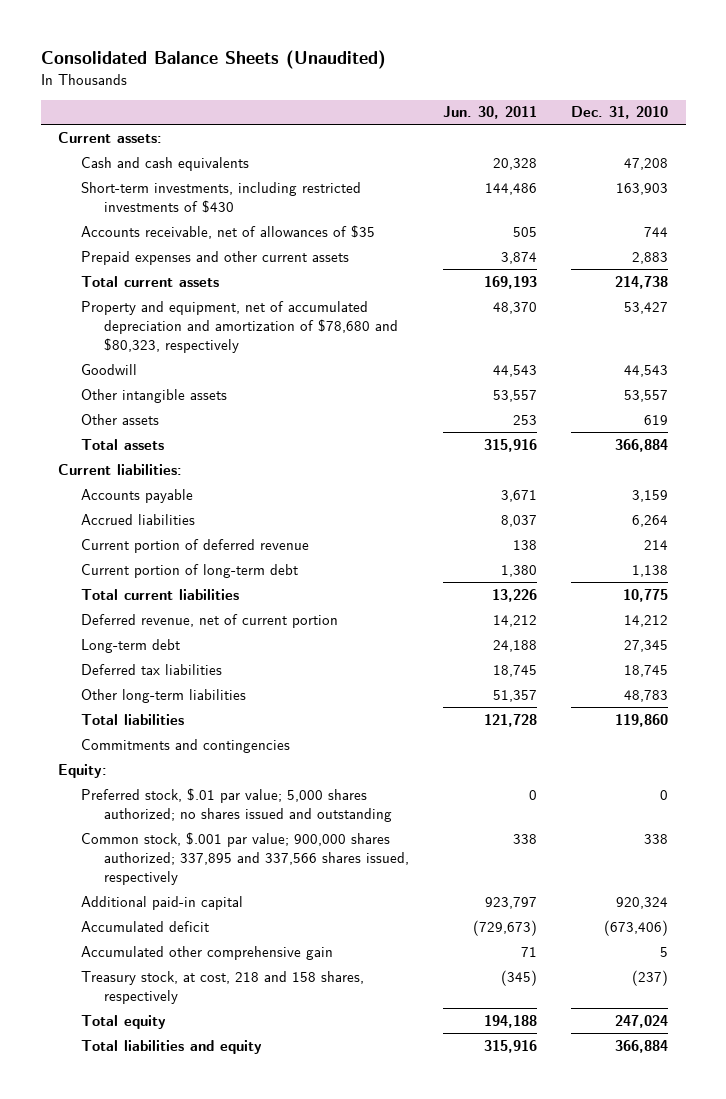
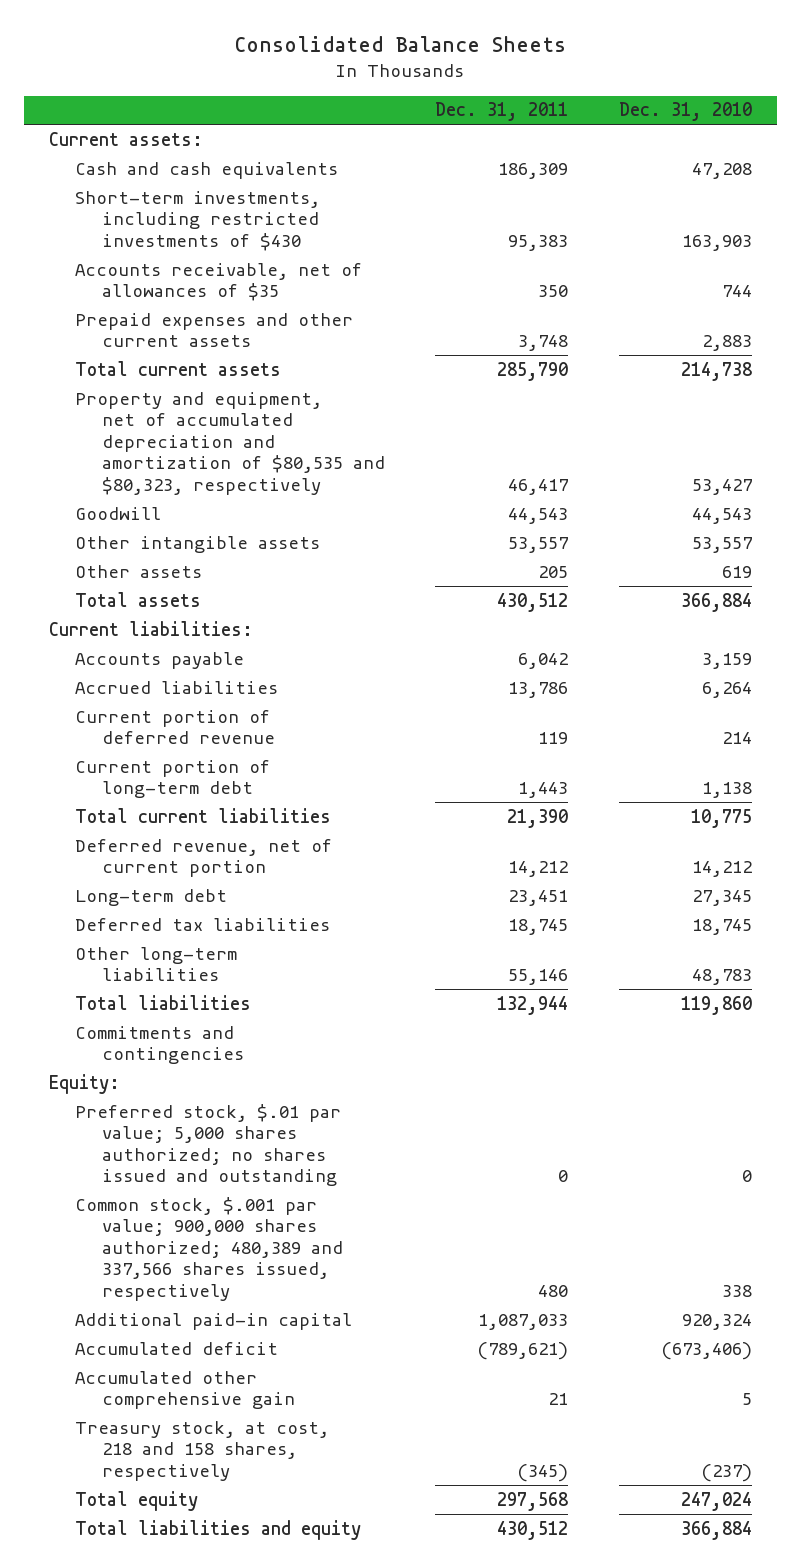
- Consolidated Balance Sheets (Unaudited)
+ Consolidated Balance Sheets
- | Jun. 30, 2011 | Dec. 31, 2010
+ | Dec. 31, 2011 | Dec. 31, 2010
- Property and equipment, net of accumulated depreciation and amortization of $78,680 and $80,323, respectively | 48,370 | 53,427
+ Property and equipment, net of accumulated depreciation and amortization of $80,535 and $80,323, respectively | 46,417 | 53,427
- Common stock, $.001 par value; 900,000 shares authorized; 337,895 and 337,566 shares issued, respectively | 338 | 338
+ Common stock, $.001 par value; 900,000 shares authorized; 480,389 and 337,566 shares issued, respectively | 480 | 338

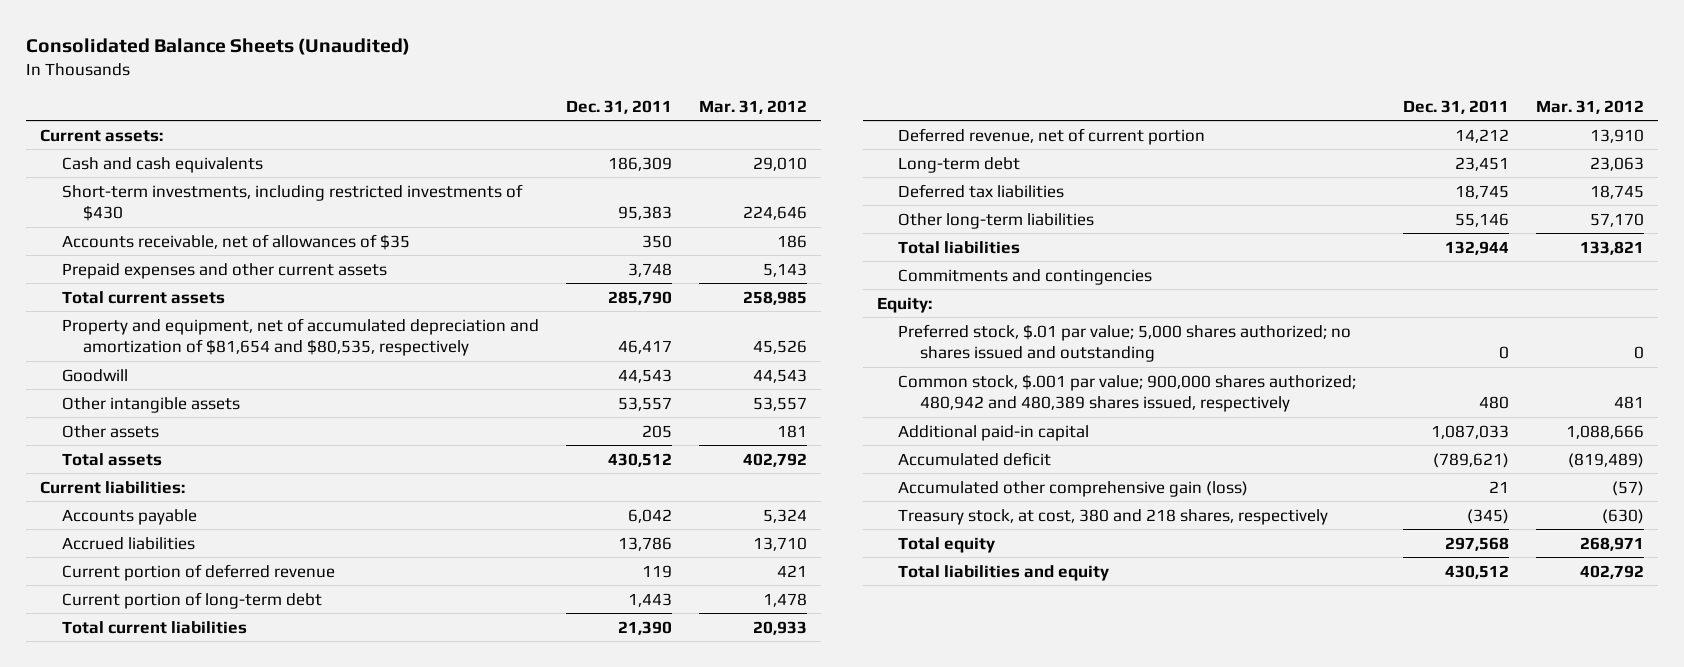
- Consolidated Balance Sheets
+ Consolidated Balance Sheets (Unaudited)
- | Dec. 31, 2011 | Dec. 31, 2010
+ | Dec. 31, 2011 | Mar. 31, 2012
- Property and equipment, net of accumulated depreciation and amortization of $80,535 and $80,323, respectively | 46,417 | 53,427
+ Property and equipment, net of accumulated depreciation and amortization of $81,654 and $80,535, respectively | 46,417 | 45,526
- Common stock, $.001 par value; 900,000 shares authorized; 480,389 and 337,566 shares issued, respectively | 480 | 338
+ Common stock, $.001 par value; 900,000 shares authorized; 480,942 and 480,389 shares issued, respectively | 480 | 481
- Accumulated other comprehensive gain | 21 | 5
- Treasury stock, at cost, 218 and 158 shares, respectively | (345) | (237)
+ Accumulated other comprehensive gain (loss) | 21 | (57)
+ Treasury stock, at cost, 380 and 218 shares, respectively | (345) | (630)

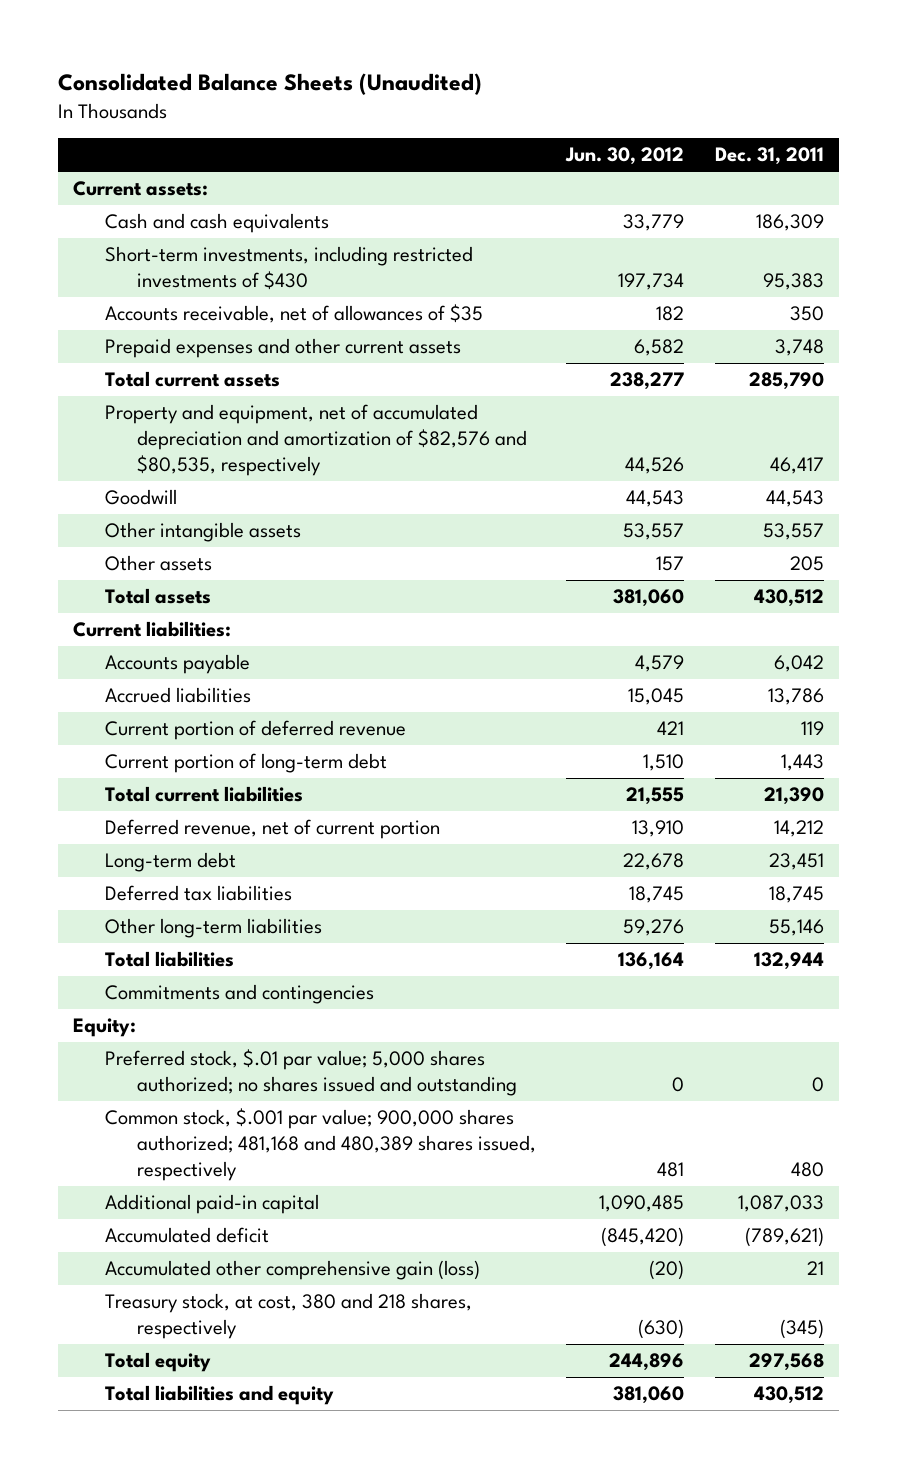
- | Dec. 31, 2011 | Mar. 31, 2012
+ | Jun. 30, 2012 | Dec. 31, 2011
- Property and equipment, net of accumulated depreciation and amortization of $81,654 and $80,535, respectively | 46,417 | 45,526
+ Property and equipment, net of accumulated depreciation and amortization of $82,576 and $80,535, respectively | 44,526 | 46,417
- Common stock, $.001 par value; 900,000 shares authorized; 480,942 and 480,389 shares issued, respectively | 480 | 481
+ Common stock, $.001 par value; 900,000 shares authorized; 481,168 and 480,389 shares issued, respectively | 481 | 480

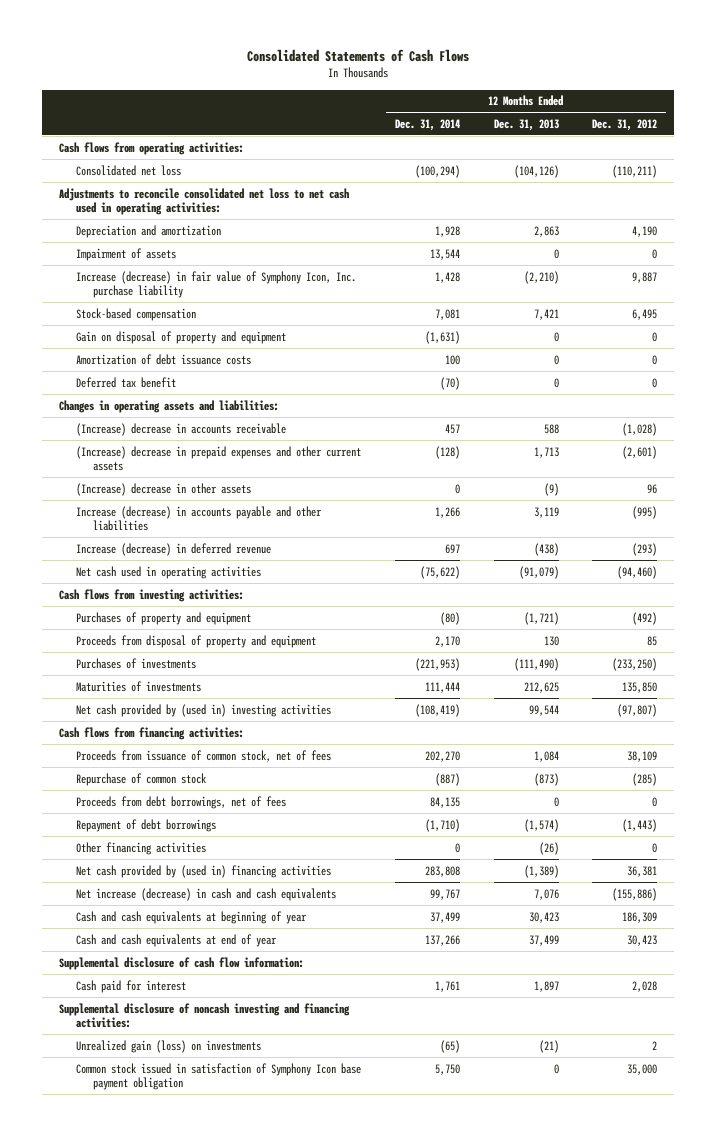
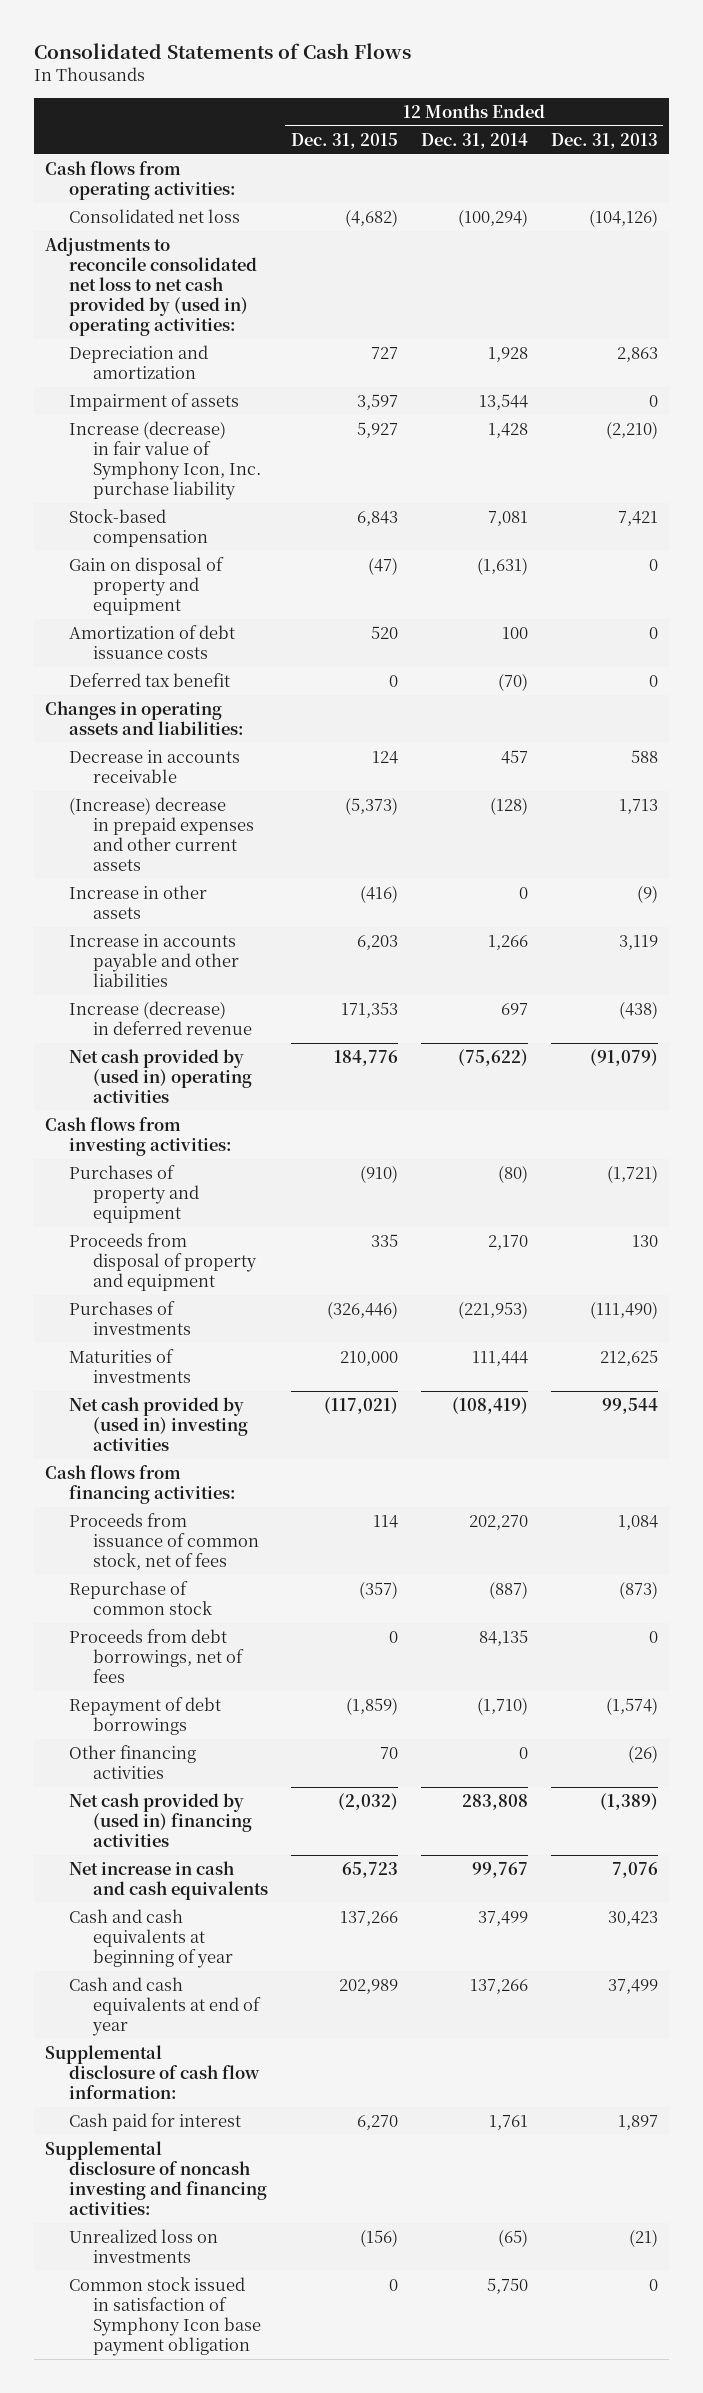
- | 12 Months Ended Dec. 31, 2014 | 12 Months Ended Dec. 31, 2013 | 12 Months Ended Dec. 31, 2012
+ | 12 Months Ended Dec. 31, 2015 | 12 Months Ended Dec. 31, 2014 | 12 Months Ended Dec. 31, 2013
- Adjustments to reconcile consolidated net loss to net cash used in operating activities:
+ Adjustments to reconcile consolidated net loss to net cash provided by (used in) operating activities:
- (Increase) decrease in accounts receivable | 457 | 588 | (1,028)
+ Decrease in accounts receivable | 124 | 457 | 588
- (Increase) decrease in other assets | 0 | (9) | 96
- Increase (decrease) in accounts payable and other liabilities | 1,266 | 3,119 | (995)
+ Increase in other assets | (416) | 0 | (9)
+ Increase in accounts payable and other liabilities | 6,203 | 1,266 | 3,119
- Net cash used in operating activities | (75,622) | (91,079) | (94,460)
+ Net cash provided by (used in) operating activities | 184,776 | (75,622) | (91,079)
- Net increase (decrease) in cash and cash equivalents | 99,767 | 7,076 | (155,886)
+ Net increase in cash and cash equivalents | 65,723 | 99,767 | 7,076
- Unrealized gain (loss) on investments | (65) | (21) | 2
+ Unrealized loss on investments | (156) | (65) | (21)

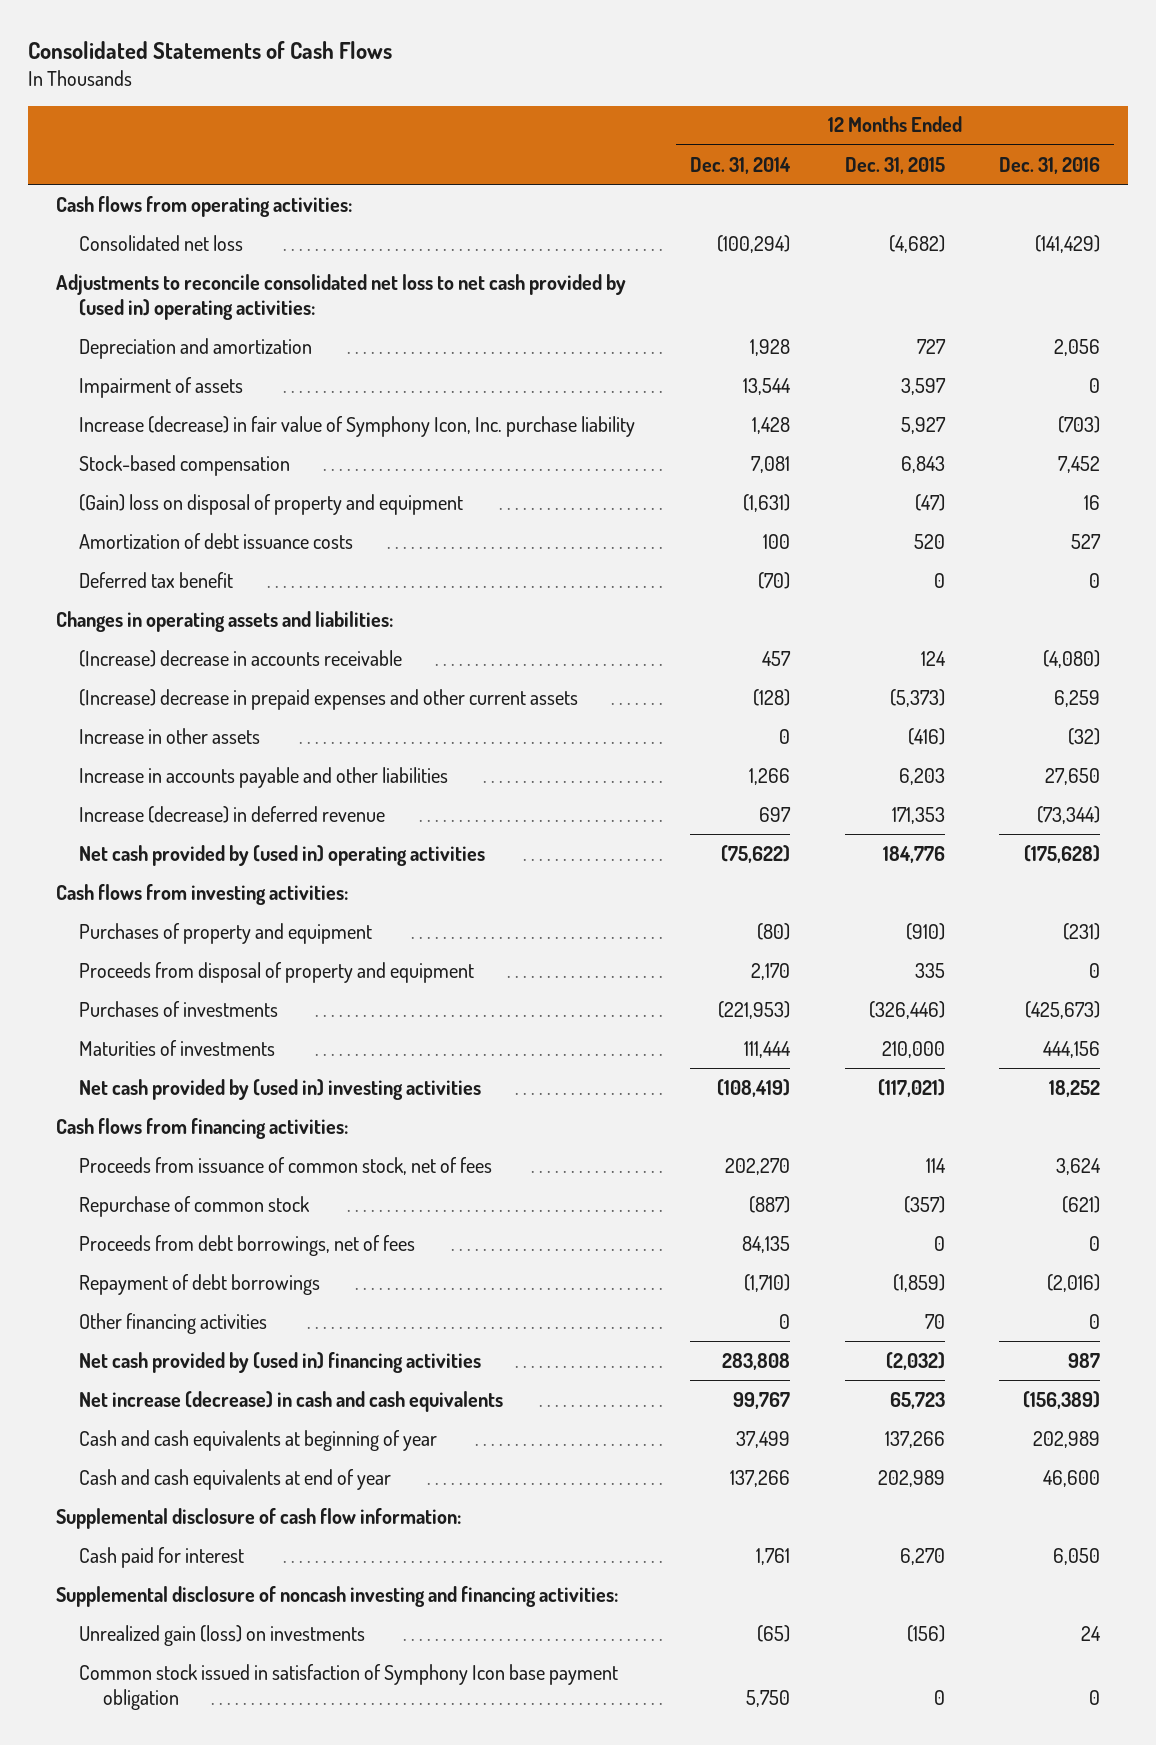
- | 12 Months Ended Dec. 31, 2015 | 12 Months Ended Dec. 31, 2014 | 12 Months Ended Dec. 31, 2013
+ | 12 Months Ended Dec. 31, 2014 | 12 Months Ended Dec. 31, 2015 | 12 Months Ended Dec. 31, 2016
- Gain on disposal of property and equipment | (47) | (1,631) | 0
+ (Gain) loss on disposal of property and equipment | (1,631) | (47) | 16
- Decrease in accounts receivable | 124 | 457 | 588
+ (Increase) decrease in accounts receivable | 457 | 124 | (4,080)
- Net increase in cash and cash equivalents | 65,723 | 99,767 | 7,076
+ Net increase (decrease) in cash and cash equivalents | 99,767 | 65,723 | (156,389)
- Unrealized loss on investments | (156) | (65) | (21)
+ Unrealized gain (loss) on investments | (65) | (156) | 24

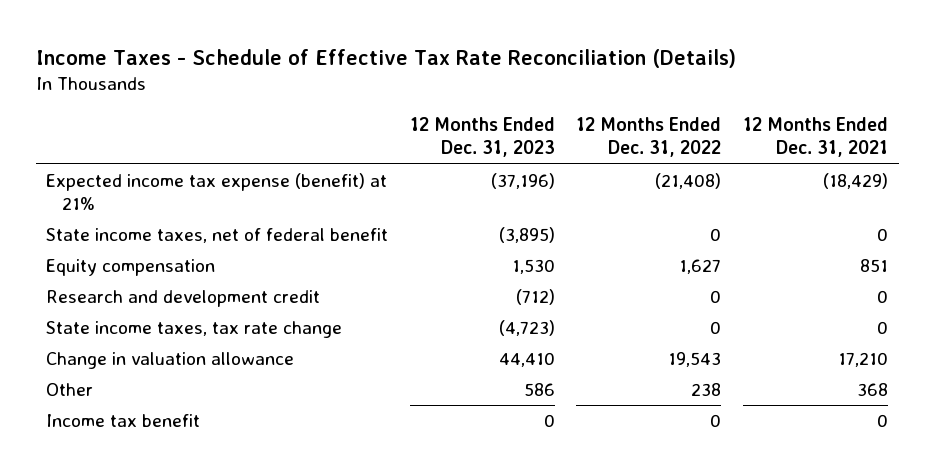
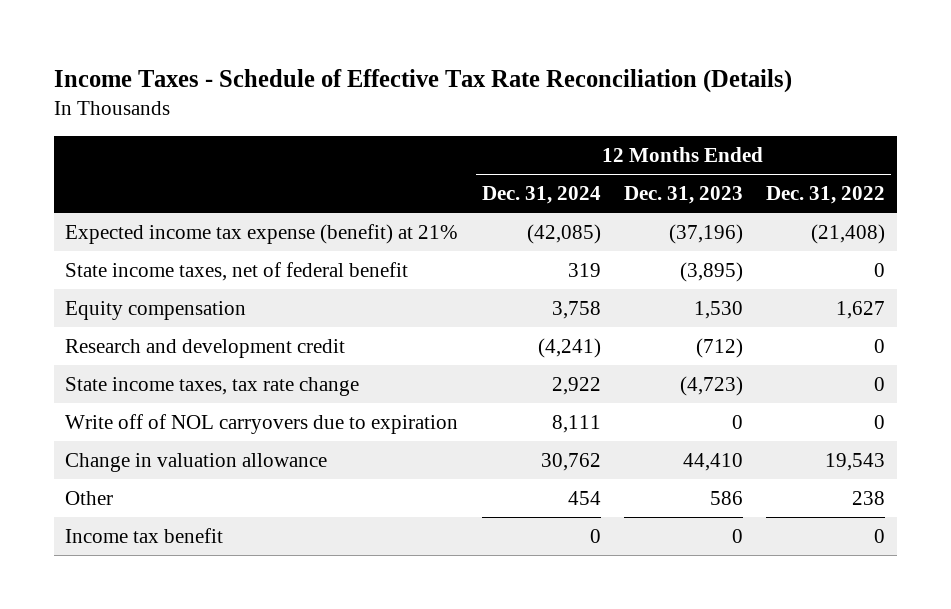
- | 12 Months Ended Dec. 31, 2023 | 12 Months Ended Dec. 31, 2022 | 12 Months Ended Dec. 31, 2021
+ | 12 Months Ended Dec. 31, 2024 | 12 Months Ended Dec. 31, 2023 | 12 Months Ended Dec. 31, 2022
+ Write off of NOL carryovers due to expiration | 8,111 | 0 | 0

